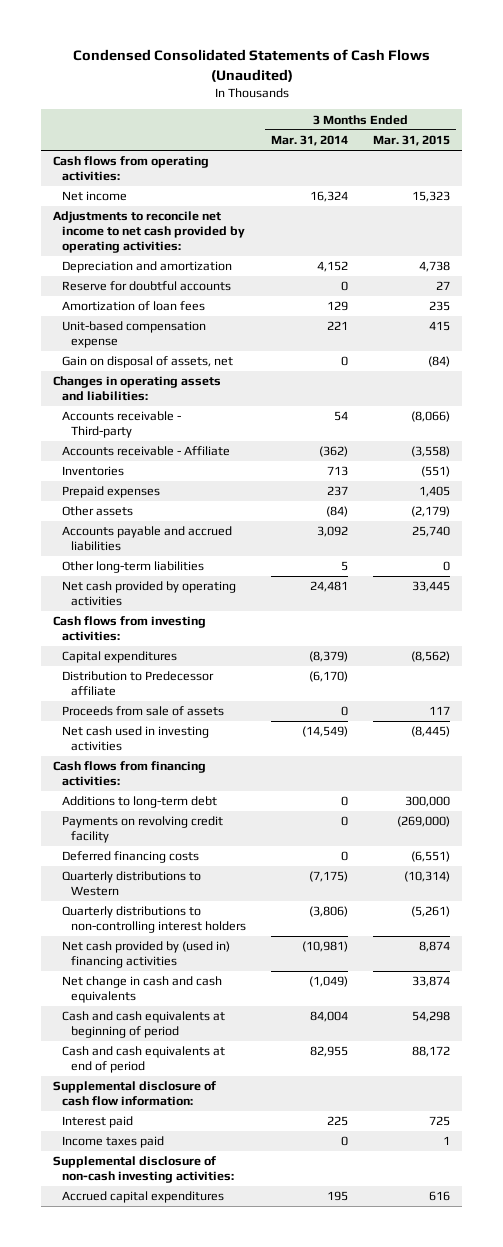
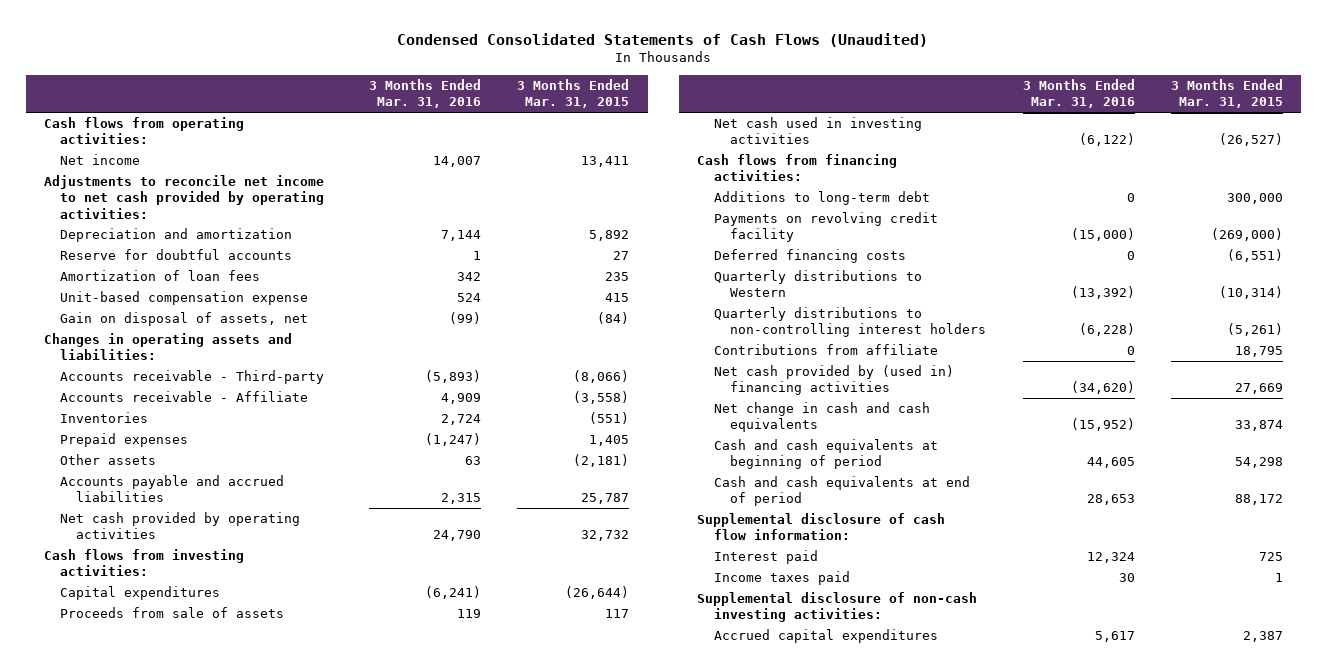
- | 3 Months Ended Mar. 31, 2014 | 3 Months Ended Mar. 31, 2015
+ | 3 Months Ended Mar. 31, 2016 | 3 Months Ended Mar. 31, 2015
- Net income | 16,324 | 15,323
+ Net income | 14,007 | 13,411
- Depreciation and amortization | 4,152 | 4,738
+ Depreciation and amortization | 7,144 | 5,892
- Other assets | (84) | (2,179)
- Accounts payable and accrued liabilities | 3,092 | 25,740
- Other long-term liabilities | 5 | 0
- Net cash provided by operating activities | 24,481 | 33,445
+ Other assets | 63 | (2,181)
+ Accounts payable and accrued liabilities | 2,315 | 25,787
+ Net cash provided by operating activities | 24,790 | 32,732
- Capital expenditures | (8,379) | (8,562)
- Distribution to Predecessor affiliate | (6,170) |
+ Capital expenditures | (6,241) | (26,644)
- Net cash used in investing activities | (14,549) | (8,445)
+ Net cash used in investing activities | (6,122) | (26,527)
- Net cash provided by (used in) financing activities | (10,981) | 8,874
+ Contributions from affiliate | 0 | 18,795
+ Net cash provided by (used in) financing activities | (34,620) | 27,669
- Accrued capital expenditures | 195 | 616
+ Accrued capital expenditures | 5,617 | 2,387

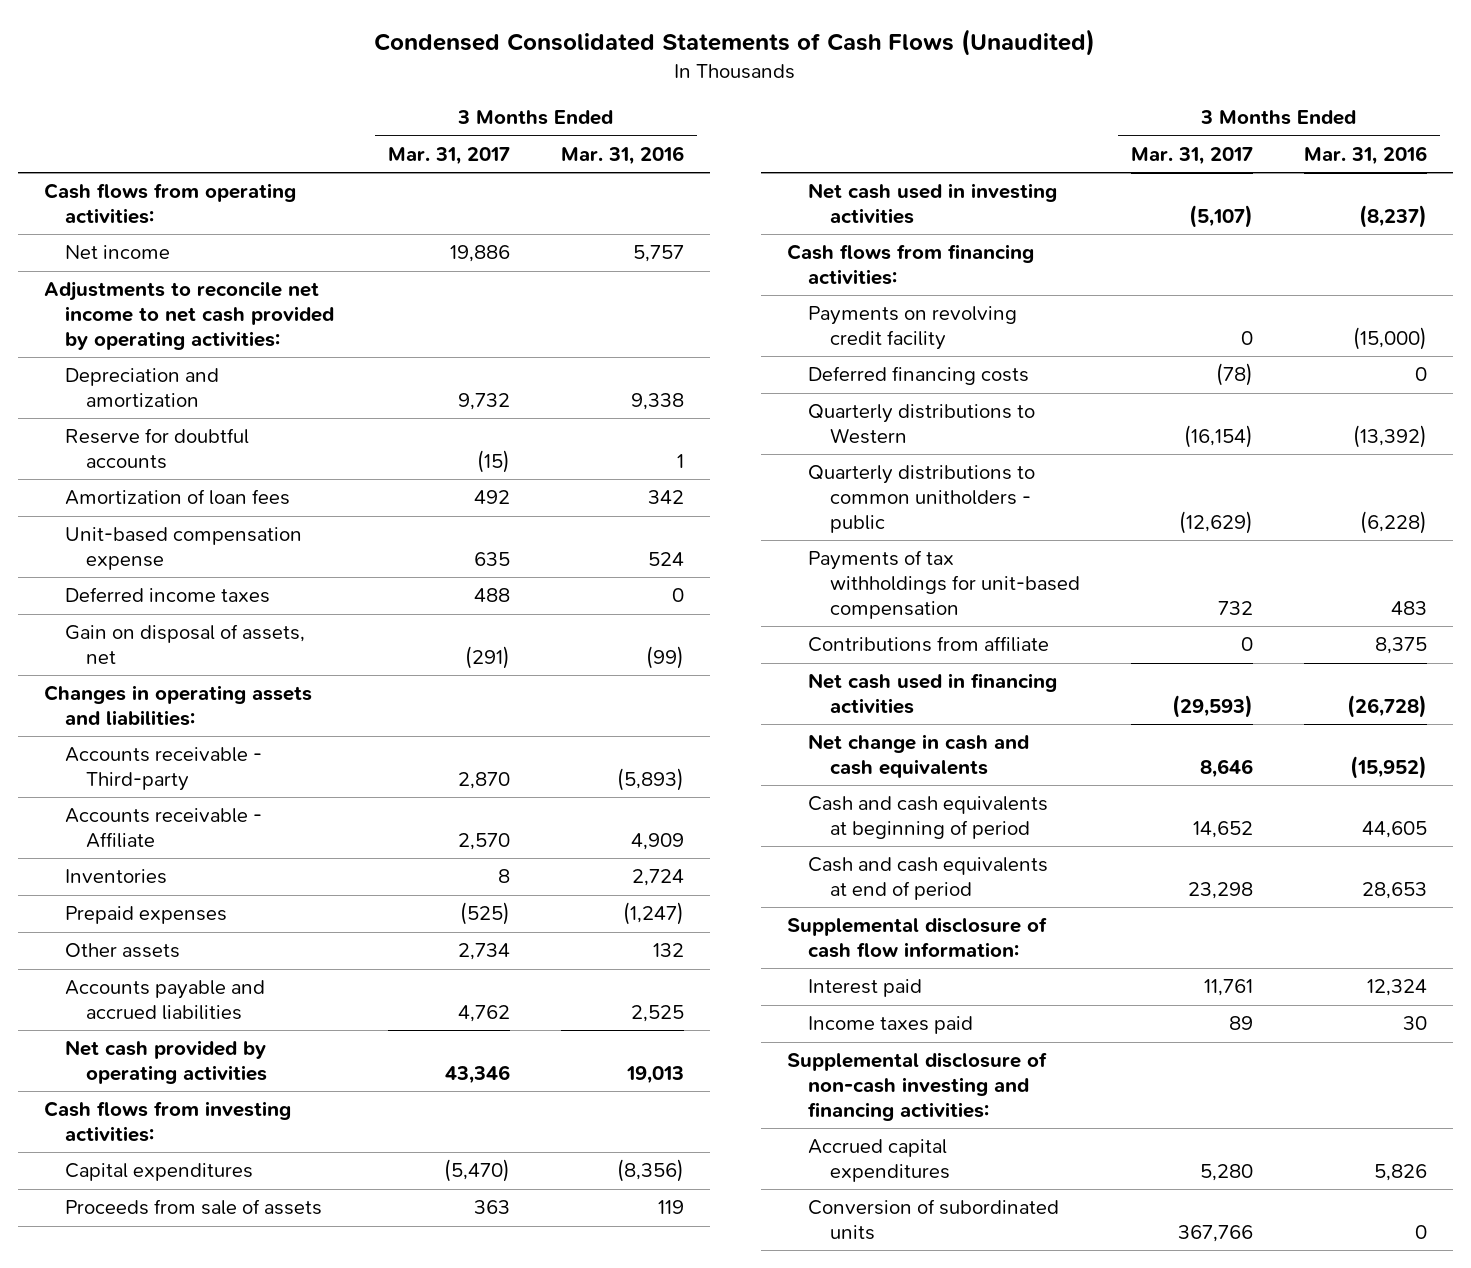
- | 3 Months Ended Mar. 31, 2016 | 3 Months Ended Mar. 31, 2015
+ | 3 Months Ended Mar. 31, 2017 | 3 Months Ended Mar. 31, 2016
- Net income | 14,007 | 13,411
+ Net income | 19,886 | 5,757
- Depreciation and amortization | 7,144 | 5,892
+ Depreciation and amortization | 9,732 | 9,338
+ Deferred income taxes | 488 | 0
- Other assets | 63 | (2,181)
- Accounts payable and accrued liabilities | 2,315 | 25,787
- Net cash provided by operating activities | 24,790 | 32,732
+ Other assets | 2,734 | 132
+ Accounts payable and accrued liabilities | 4,762 | 2,525
+ Net cash provided by operating activities | 43,346 | 19,013
- Capital expenditures | (6,241) | (26,644)
+ Capital expenditures | (5,470) | (8,356)
- Net cash used in investing activities | (6,122) | (26,527)
+ Net cash used in investing activities | (5,107) | (8,237)
- Additions to long-term debt | 0 | 300,000
- Quarterly distributions to non-controlling interest holders | (6,228) | (5,261)
- Contributions from affiliate | 0 | 18,795
- Net cash provided by (used in) financing activities | (34,620) | 27,669
+ Quarterly distributions to common unitholders - public | (12,629) | (6,228)
+ Payments of tax withholdings for unit-based compensation | 732 | 483
+ Contributions from affiliate | 0 | 8,375
+ Net cash used in financing activities | (29,593) | (26,728)
- Supplemental disclosure of non-cash investing activities:
- Accrued capital expenditures | 5,617 | 2,387
+ Supplemental disclosure of non-cash investing and financing activities:
+ Accrued capital expenditures | 5,280 | 5,826
+ Conversion of subordinated units | 367,766 | 0

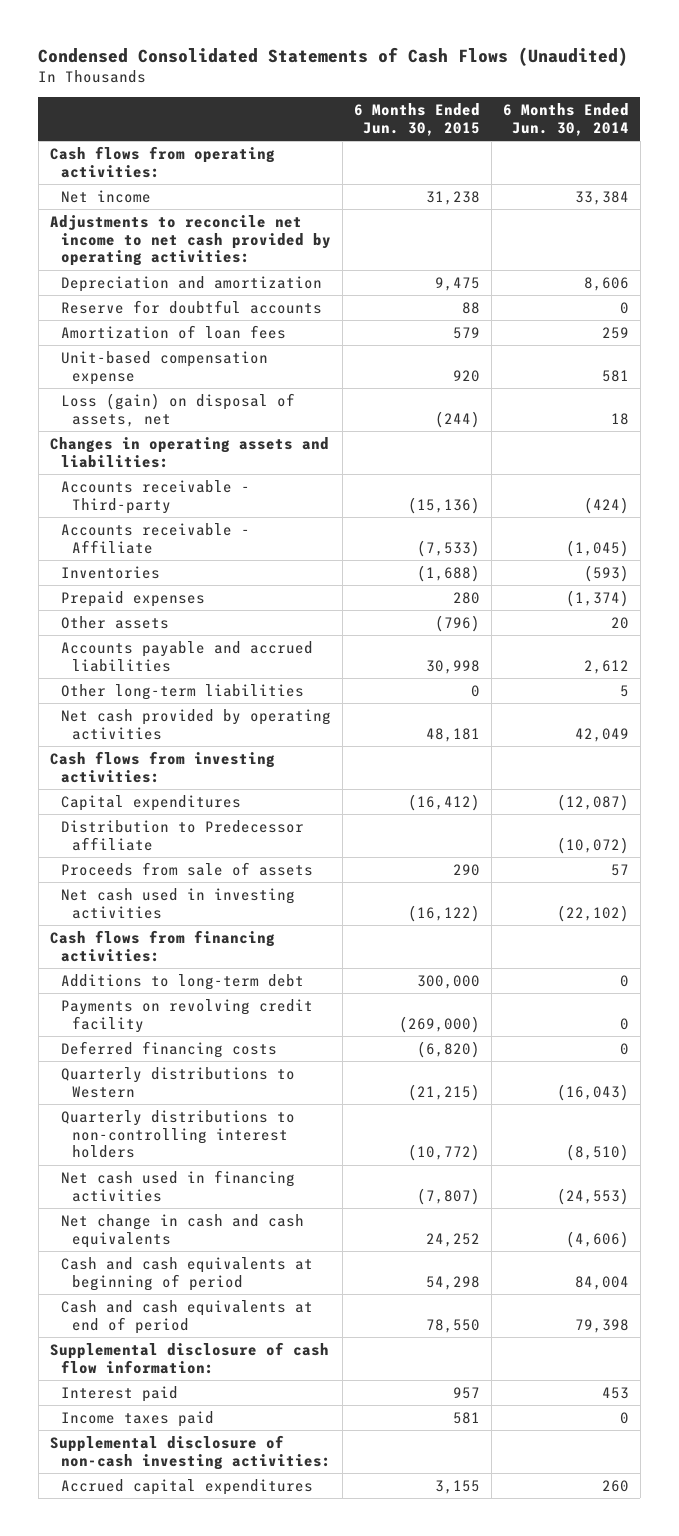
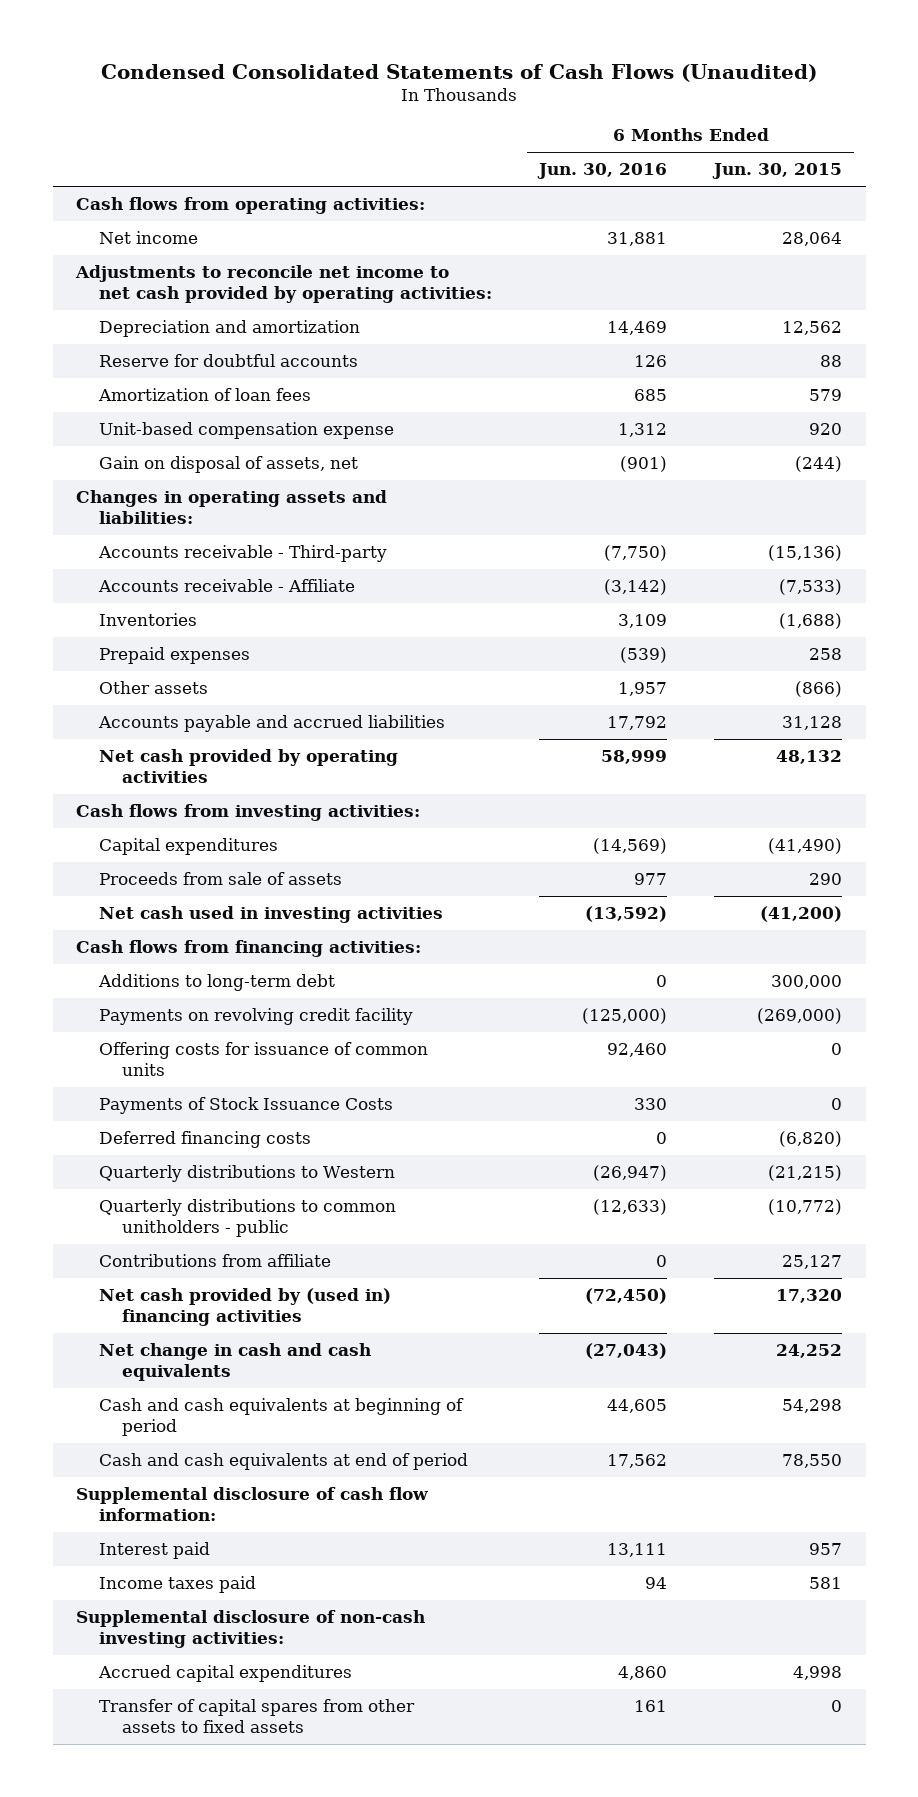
- | 6 Months Ended Jun. 30, 2015 | 6 Months Ended Jun. 30, 2014
+ | 6 Months Ended Jun. 30, 2016 | 6 Months Ended Jun. 30, 2015
- Net income | 31,238 | 33,384
+ Net income | 31,881 | 28,064
- Depreciation and amortization | 9,475 | 8,606
+ Depreciation and amortization | 14,469 | 12,562
- Loss (gain) on disposal of assets, net | (244) | 18
+ Gain on disposal of assets, net | (901) | (244)
- Prepaid expenses | 280 | (1,374)
- Other assets | (796) | 20
- Accounts payable and accrued liabilities | 30,998 | 2,612
- Other long-term liabilities | 0 | 5
- Net cash provided by operating activities | 48,181 | 42,049
+ Prepaid expenses | (539) | 258
+ Other assets | 1,957 | (866)
+ Accounts payable and accrued liabilities | 17,792 | 31,128
+ Net cash provided by operating activities | 58,999 | 48,132
- Capital expenditures | (16,412) | (12,087)
- Distribution to Predecessor affiliate | | (10,072)
+ Capital expenditures | (14,569) | (41,490)
- Net cash used in investing activities | (16,122) | (22,102)
+ Net cash used in investing activities | (13,592) | (41,200)
+ Offering costs for issuance of common units | 92,460 | 0
+ Payments of Stock Issuance Costs | 330 | 0
- Quarterly distributions to non-controlling interest holders | (10,772) | (8,510)
- Net cash used in financing activities | (7,807) | (24,553)
+ Quarterly distributions to common unitholders - public | (12,633) | (10,772)
+ Contributions from affiliate | 0 | 25,127
+ Net cash provided by (used in) financing activities | (72,450) | 17,320
- Accrued capital expenditures | 3,155 | 260
+ Accrued capital expenditures | 4,860 | 4,998
+ Transfer of capital spares from other assets to fixed assets | 161 | 0

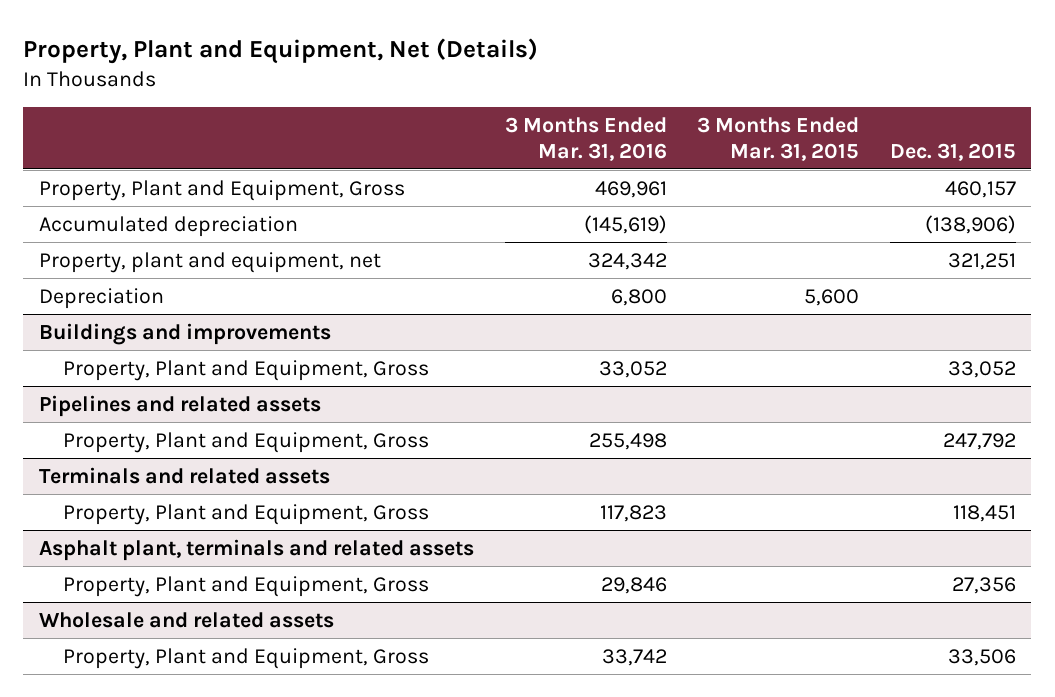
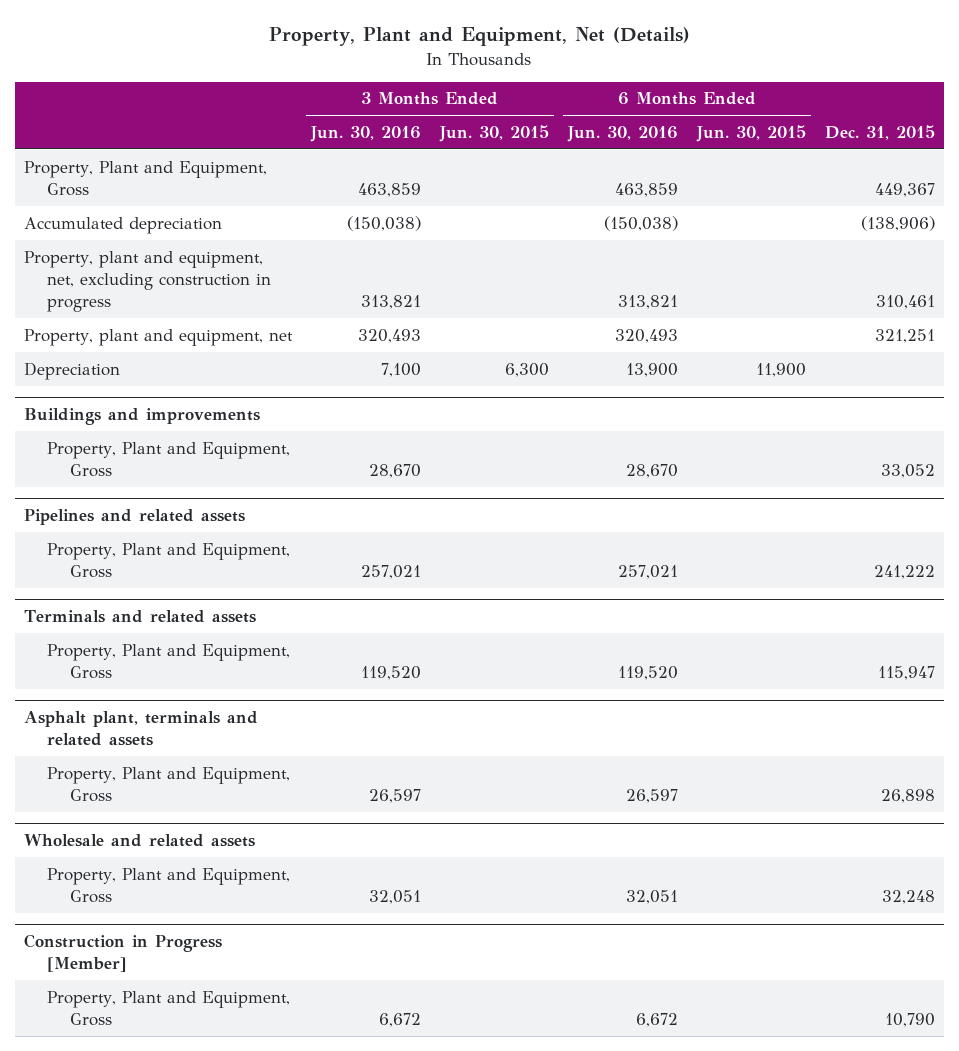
- | 3 Months Ended Mar. 31, 2016 | 3 Months Ended Mar. 31, 2015 | Dec. 31, 2015
+ | 3 Months Ended Jun. 30, 2016 | 3 Months Ended Jun. 30, 2015 | 6 Months Ended Jun. 30, 2016 | 6 Months Ended Jun. 30, 2015 | Dec. 31, 2015
- Property, Plant and Equipment, Gross | 469,961 | | 460,157
+ Property, Plant and Equipment, Gross | 463,859 | | 463,859 | | 449,367
+ Property, plant and equipment, net, excluding construction in progress | 313,821 | | 313,821 | | 310,461
@ Pipelines and related assets
- Property, Plant and Equipment, Gross | 255,498 | | 247,792
+ Property, Plant and Equipment, Gross | 257,021 | | 257,021 | | 241,222
@ Terminals and related assets
- Property, Plant and Equipment, Gross | 117,823 | | 118,451
+ Property, Plant and Equipment, Gross | 119,520 | | 119,520 | | 115,947
@ Asphalt plant, terminals and related assets
- Property, Plant and Equipment, Gross | 29,846 | | 27,356
+ Property, Plant and Equipment, Gross | 26,597 | | 26,597 | | 26,898
@ Wholesale and related assets
- Property, Plant and Equipment, Gross | 33,742 | | 33,506
+ Property, Plant and Equipment, Gross | 32,051 | | 32,051 | | 32,248
+ Construction in Progress [Member]
+ Property, Plant and Equipment, Gross | 6,672 | | 6,672 | | 10,790

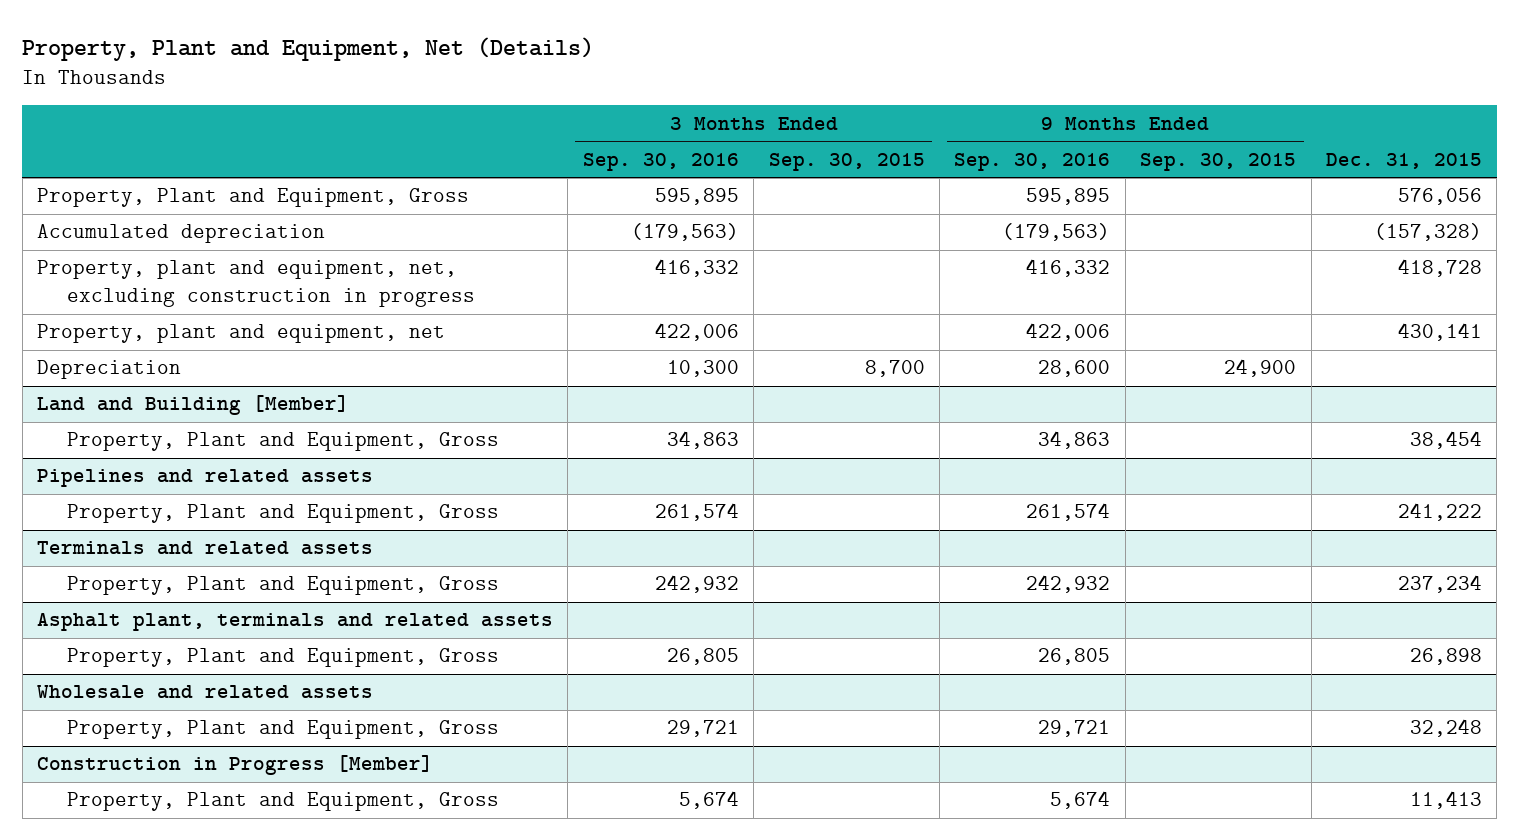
- | 3 Months Ended Jun. 30, 2016 | 3 Months Ended Jun. 30, 2015 | 6 Months Ended Jun. 30, 2016 | 6 Months Ended Jun. 30, 2015 | Dec. 31, 2015
+ | 3 Months Ended Sep. 30, 2016 | 3 Months Ended Sep. 30, 2015 | 9 Months Ended Sep. 30, 2016 | 9 Months Ended Sep. 30, 2015 | Dec. 31, 2015
- Property, Plant and Equipment, Gross | 463,859 | | 463,859 | | 449,367
- Accumulated depreciation | (150,038) | | (150,038) | | (138,906)
- Property, plant and equipment, net, excluding construction in progress | 313,821 | | 313,821 | | 310,461
- Property, plant and equipment, net | 320,493 | | 320,493 | | 321,251
+ Property, Plant and Equipment, Gross | 595,895 | | 595,895 | | 576,056
+ Accumulated depreciation | (179,563) | | (179,563) | | (157,328)
+ Property, plant and equipment, net, excluding construction in progress | 416,332 | | 416,332 | | 418,728
+ Property, plant and equipment, net | 422,006 | | 422,006 | | 430,141
- Buildings and improvements
- Property, Plant and Equipment, Gross | 28,670 | | 28,670 | | 33,052
+ Land and Building [Member]
+ Property, Plant and Equipment, Gross | 34,863 | | 34,863 | | 38,454
@ Terminals and related assets
- Property, Plant and Equipment, Gross | 119,520 | | 119,520 | | 115,947
+ Property, Plant and Equipment, Gross | 242,932 | | 242,932 | | 237,234
@ Construction in Progress [Member]
- Property, Plant and Equipment, Gross | 6,672 | | 6,672 | | 10,790
+ Property, Plant and Equipment, Gross | 5,674 | | 5,674 | | 11,413

